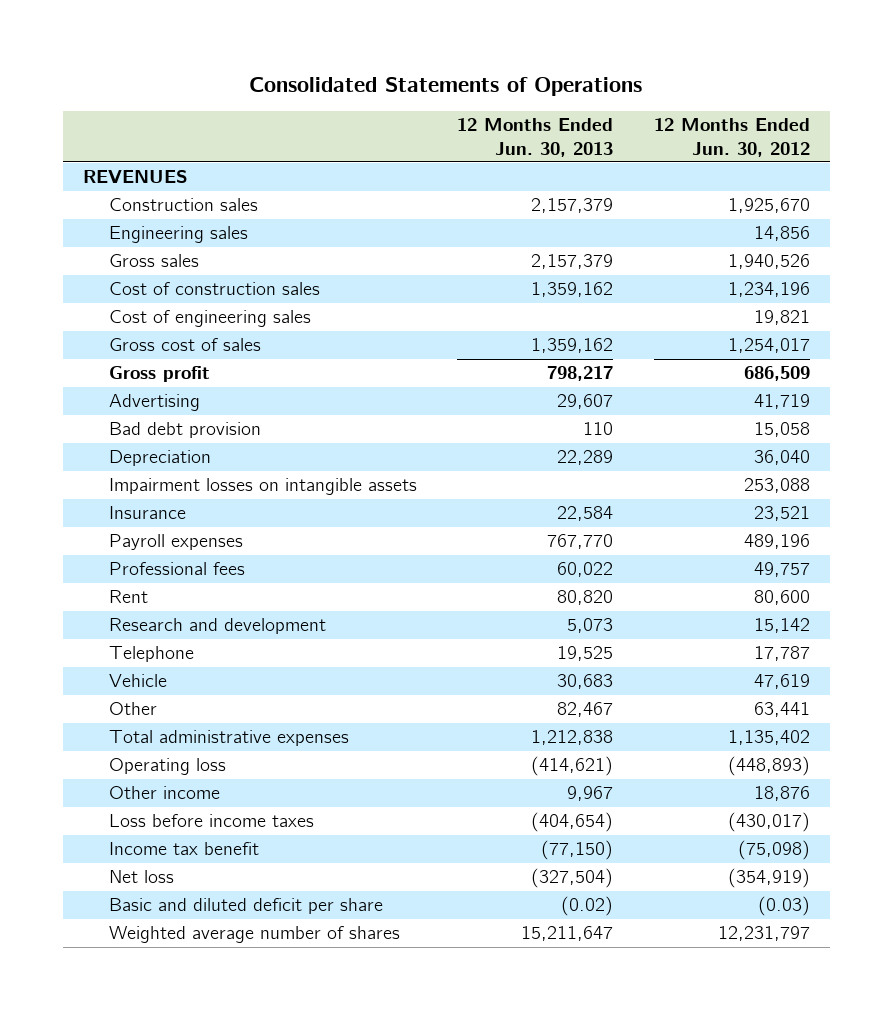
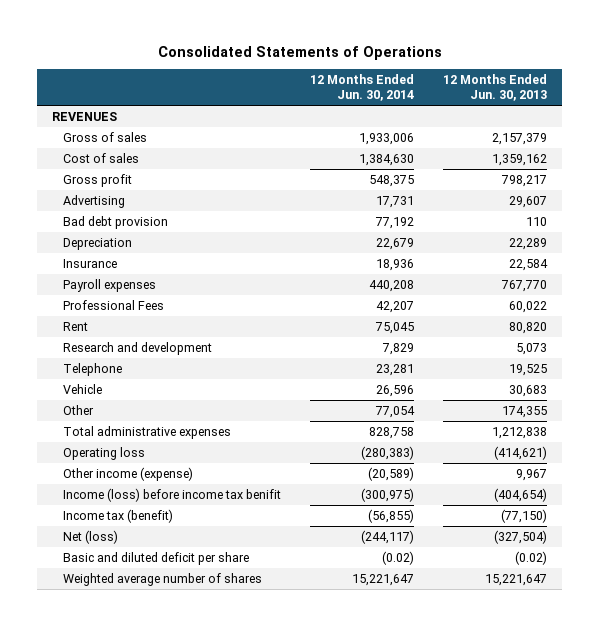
- | 12 Months Ended Jun. 30, 2013 | 12 Months Ended Jun. 30, 2012
+ | 12 Months Ended Jun. 30, 2014 | 12 Months Ended Jun. 30, 2013
- Construction sales | 2,157,379 | 1,925,670
- Engineering sales | | 14,856
- Gross sales | 2,157,379 | 1,940,526
- Cost of construction sales | 1,359,162 | 1,234,196
- Cost of engineering sales | | 19,821
- Gross cost of sales | 1,359,162 | 1,254,017
+ Gross of sales | 1,933,006 | 2,157,379
+ Cost of sales | 1,384,630 | 1,359,162
- Impairment losses on intangible assets | | 253,088
- Professional fees | 60,022 | 49,757
+ Professional Fees | 42,207 | 60,022
- Other | 82,467 | 63,441
+ Other | 77,054 | 174,355
- Other income | 9,967 | 18,876
- Loss before income taxes | (404,654) | (430,017)
- Income tax benefit | (77,150) | (75,098)
- Net loss | (327,504) | (354,919)
+ Other income (expense) | (20,589) | 9,967
+ Income (loss) before income tax benifit | (300,975) | (404,654)
+ Income tax (benefit) | (56,855) | (77,150)
+ Net (loss) | (244,117) | (327,504)
- Weighted average number of shares | 15,211,647 | 12,231,797
+ Weighted average number of shares | 15,221,647 | 15,221,647

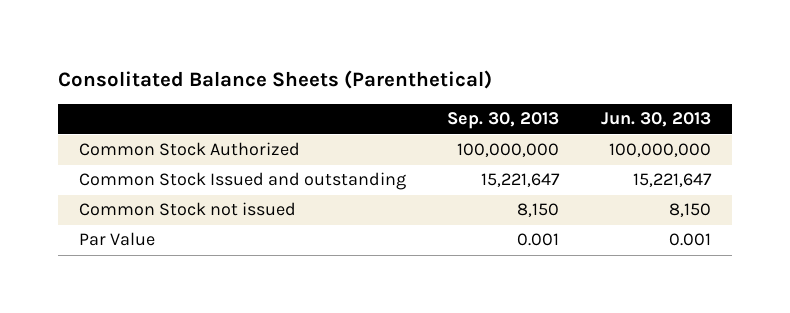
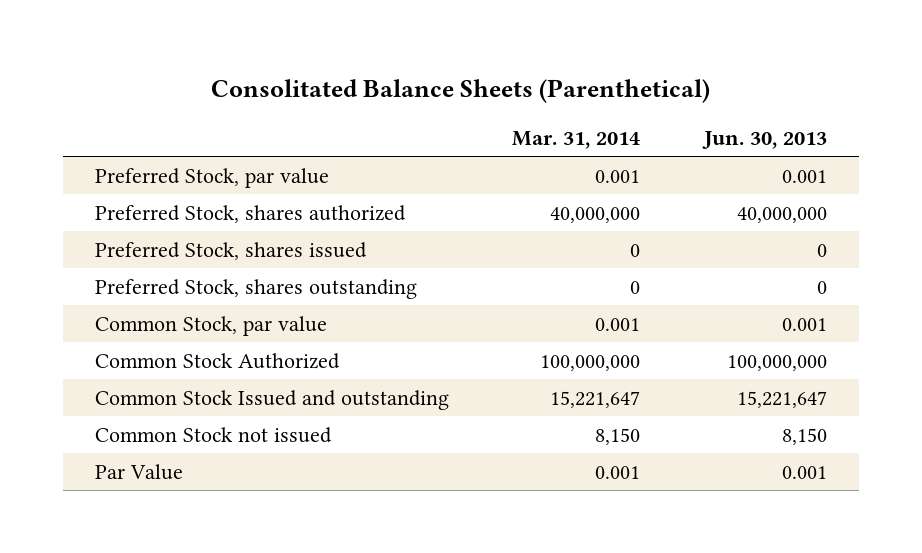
- | Sep. 30, 2013 | Jun. 30, 2013
+ | Mar. 31, 2014 | Jun. 30, 2013
+ Preferred Stock, par value | 0.001 | 0.001
+ Preferred Stock, shares authorized | 40,000,000 | 40,000,000
+ Preferred Stock, shares issued | 0 | 0
+ Preferred Stock, shares outstanding | 0 | 0
+ Common Stock, par value | 0.001 | 0.001

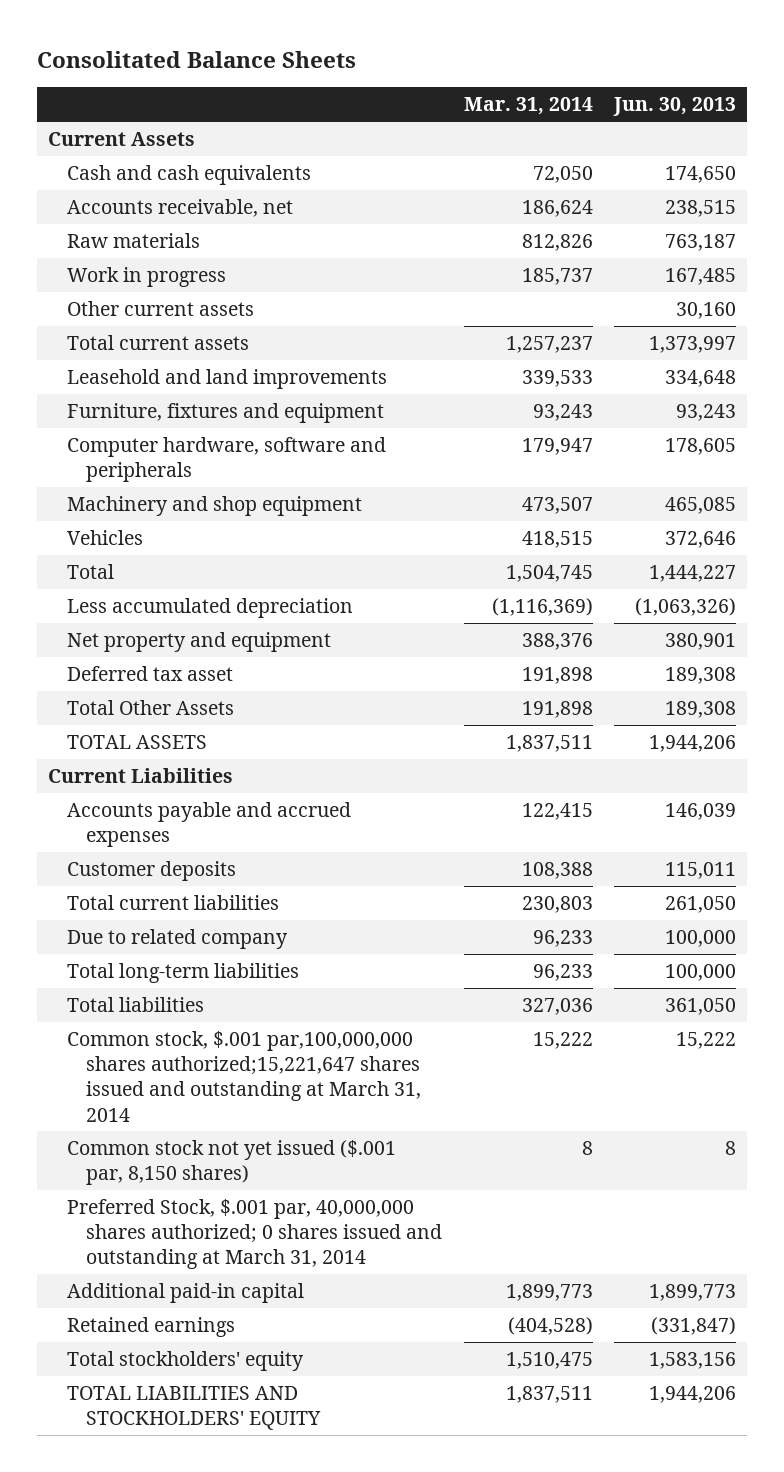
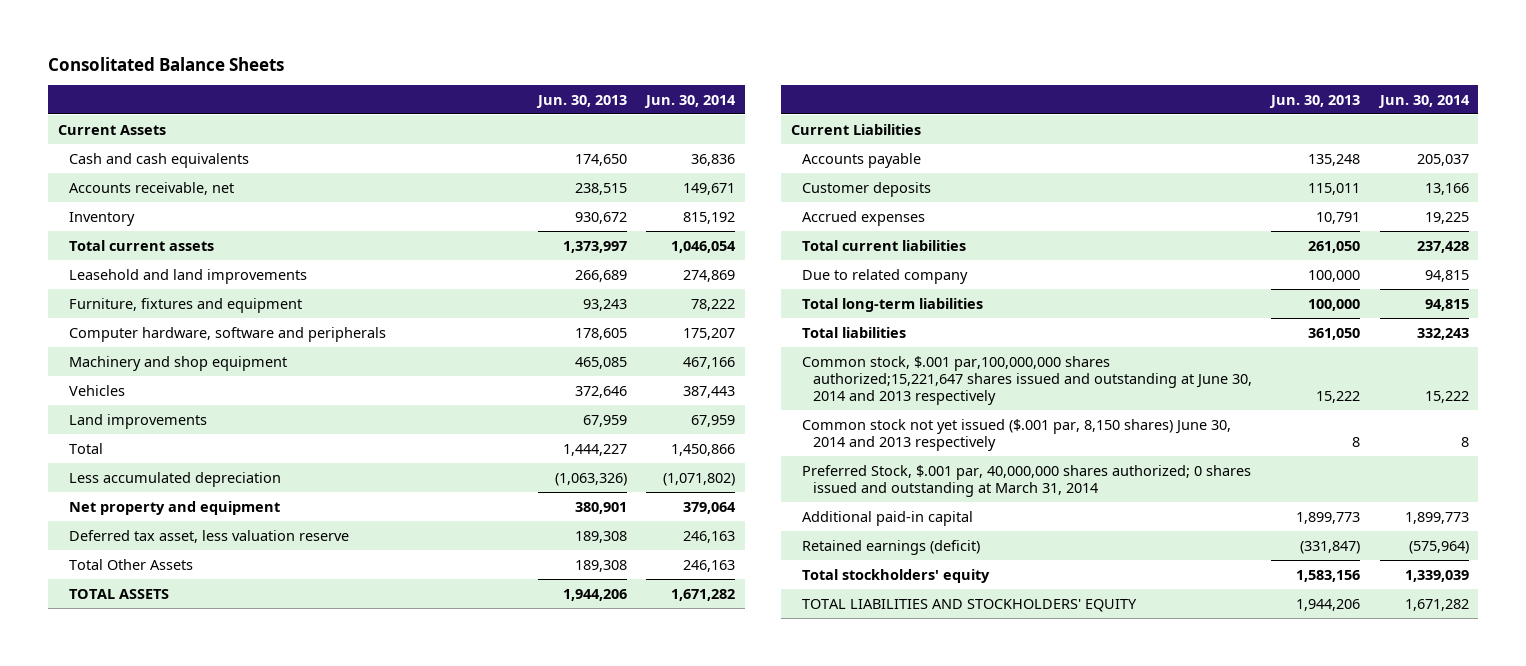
- | Mar. 31, 2014 | Jun. 30, 2013
+ | Jun. 30, 2013 | Jun. 30, 2014
- Raw materials | 812,826 | 763,187
- Work in progress | 185,737 | 167,485
- Other current assets | | 30,160
+ Inventory | 930,672 | 815,192
- Leasehold and land improvements | 339,533 | 334,648
+ Leasehold and land improvements | 266,689 | 274,869
+ Land improvements | 67,959 | 67,959
- Deferred tax asset | 191,898 | 189,308
+ Deferred tax asset, less valuation reserve | 189,308 | 246,163
- Accounts payable and accrued expenses | 122,415 | 146,039
+ Accounts payable | 135,248 | 205,037
+ Accrued expenses | 10,791 | 19,225
- Common stock, $.001 par,100,000,000 shares authorized;15,221,647 shares issued and outstanding at March 31, 2014 | 15,222 | 15,222
- Common stock not yet issued ($.001 par, 8,150 shares) | 8 | 8
+ Common stock, $.001 par,100,000,000 shares authorized;15,221,647 shares issued and outstanding at June 30, 2014 and 2013 respectively | 15,222 | 15,222
+ Common stock not yet issued ($.001 par, 8,150 shares) June 30, 2014 and 2013 respectively | 8 | 8
- Retained earnings | (404,528) | (331,847)
+ Retained earnings (deficit) | (331,847) | (575,964)

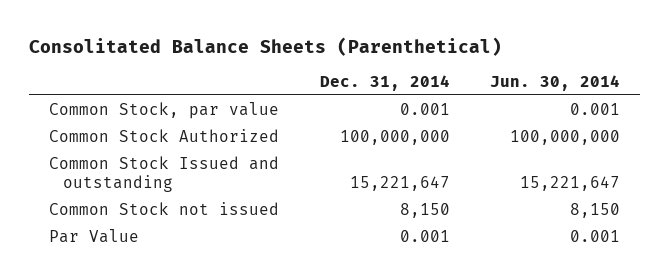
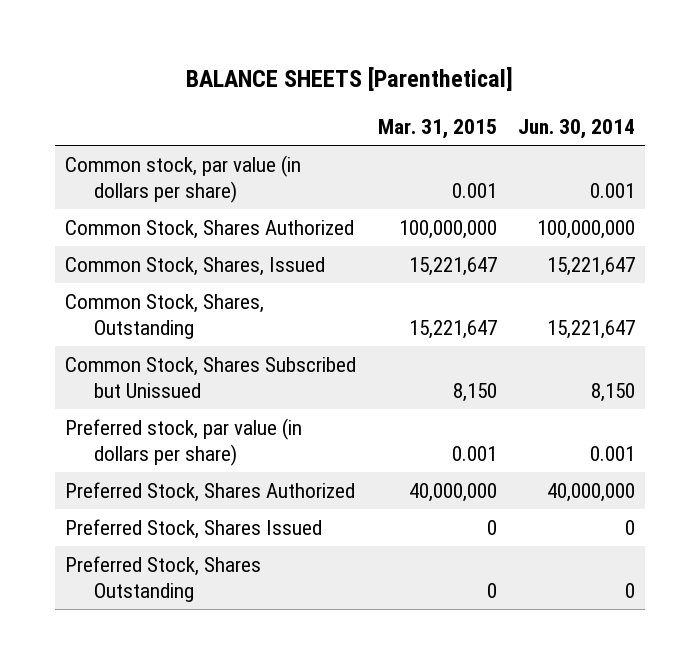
- Consolitated Balance Sheets (Parenthetical)
+ BALANCE SHEETS [Parenthetical]
- | Dec. 31, 2014 | Jun. 30, 2014
+ | Mar. 31, 2015 | Jun. 30, 2014
- Common Stock, par value | 0.001 | 0.001
- Common Stock Authorized | 100,000,000 | 100,000,000
- Common Stock Issued and outstanding | 15,221,647 | 15,221,647
- Common Stock not issued | 8,150 | 8,150
- Par Value | 0.001 | 0.001
+ Common stock, par value (in dollars per share) | 0.001 | 0.001
+ Common Stock, Shares Authorized | 100,000,000 | 100,000,000
+ Common Stock, Shares, Issued | 15,221,647 | 15,221,647
+ Common Stock, Shares, Outstanding | 15,221,647 | 15,221,647
+ Common Stock, Shares Subscribed but Unissued | 8,150 | 8,150
+ Preferred stock, par value (in dollars per share) | 0.001 | 0.001
+ Preferred Stock, Shares Authorized | 40,000,000 | 40,000,000
+ Preferred Stock, Shares Issued | 0 | 0
+ Preferred Stock, Shares Outstanding | 0 | 0

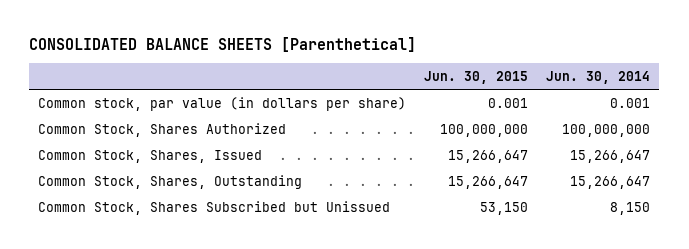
- BALANCE SHEETS [Parenthetical]
+ CONSOLIDATED BALANCE SHEETS [Parenthetical]
- | Mar. 31, 2015 | Jun. 30, 2014
+ | Jun. 30, 2015 | Jun. 30, 2014
- Common Stock, Shares, Issued | 15,221,647 | 15,221,647
- Common Stock, Shares, Outstanding | 15,221,647 | 15,221,647
+ Common Stock, Shares, Issued | 15,266,647 | 15,266,647
+ Common Stock, Shares, Outstanding | 15,266,647 | 15,266,647
- Preferred stock, par value (in dollars per share) | 0.001 | 0.001
- Preferred Stock, Shares Authorized | 40,000,000 | 40,000,000
- Preferred Stock, Shares Issued | 0 | 0
- Preferred Stock, Shares Outstanding | 0 | 0

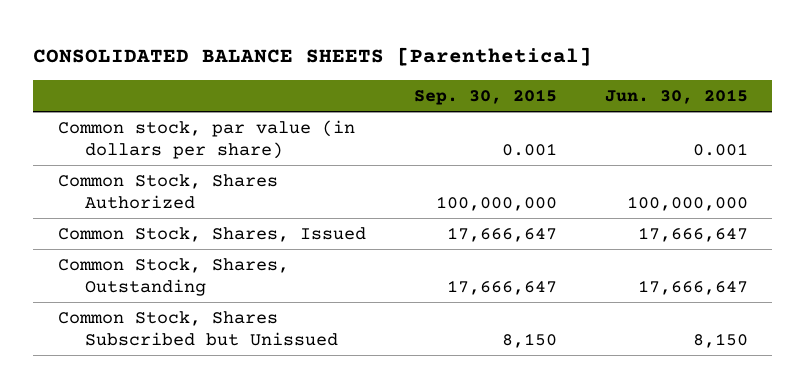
- | Jun. 30, 2015 | Jun. 30, 2014
+ | Sep. 30, 2015 | Jun. 30, 2015
- Common Stock, Shares, Issued | 15,266,647 | 15,266,647
- Common Stock, Shares, Outstanding | 15,266,647 | 15,266,647
- Common Stock, Shares Subscribed but Unissued | 53,150 | 8,150
+ Common Stock, Shares, Issued | 17,666,647 | 17,666,647
+ Common Stock, Shares, Outstanding | 17,666,647 | 17,666,647
+ Common Stock, Shares Subscribed but Unissued | 8,150 | 8,150

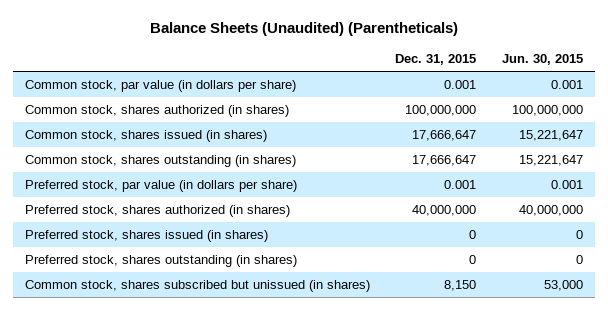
- CONSOLIDATED BALANCE SHEETS [Parenthetical]
+ Balance Sheets (Unaudited) (Parentheticals)
- | Sep. 30, 2015 | Jun. 30, 2015
+ | Dec. 31, 2015 | Jun. 30, 2015
- Common Stock, Shares Authorized | 100,000,000 | 100,000,000
- Common Stock, Shares, Issued | 17,666,647 | 17,666,647
- Common Stock, Shares, Outstanding | 17,666,647 | 17,666,647
- Common Stock, Shares Subscribed but Unissued | 8,150 | 8,150
+ Common stock, shares authorized (in shares) | 100,000,000 | 100,000,000
+ Common stock, shares issued (in shares) | 17,666,647 | 15,221,647
+ Common stock, shares outstanding (in shares) | 17,666,647 | 15,221,647
+ Preferred stock, par value (in dollars per share) | 0.001 | 0.001
+ Preferred stock, shares authorized (in shares) | 40,000,000 | 40,000,000
+ Preferred stock, shares issued (in shares) | 0 | 0
+ Preferred stock, shares outstanding (in shares) | 0 | 0
+ Common stock, shares subscribed but unissued (in shares) | 8,150 | 53,000

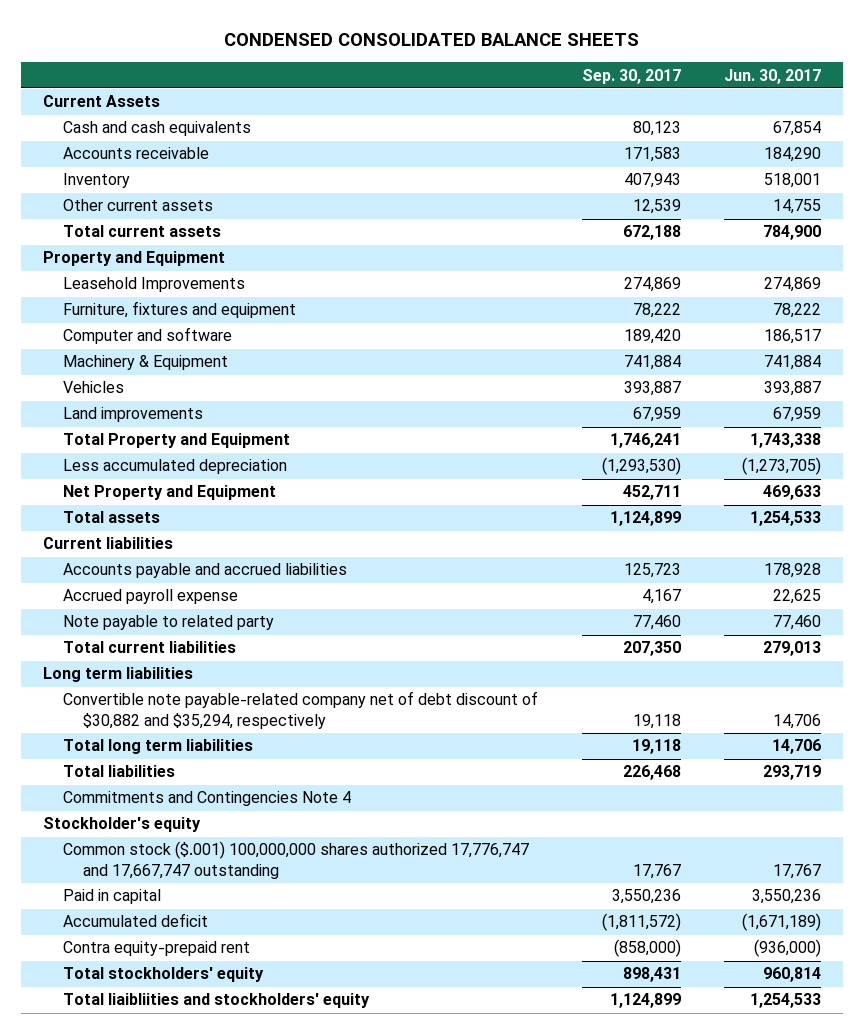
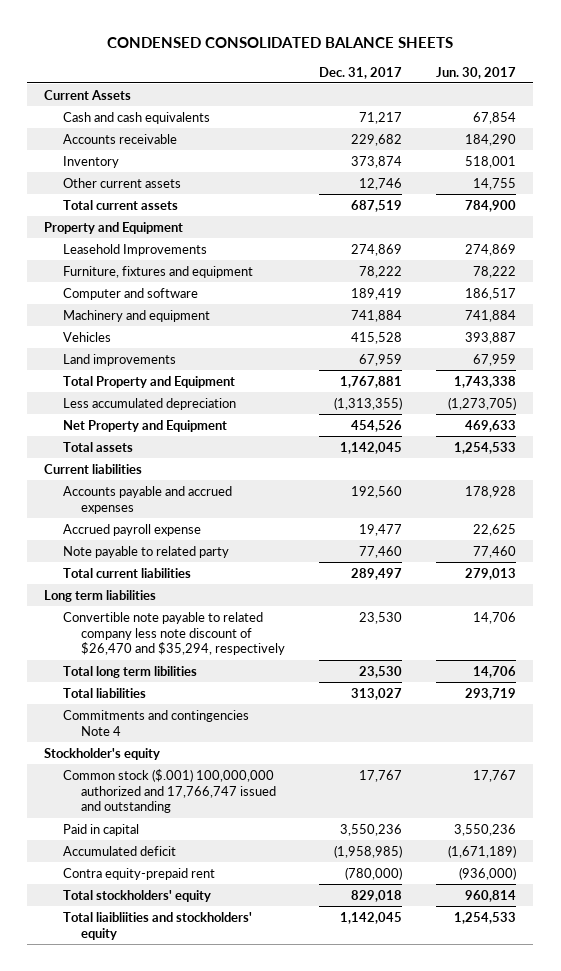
- | Sep. 30, 2017 | Jun. 30, 2017
+ | Dec. 31, 2017 | Jun. 30, 2017
- Machinery & Equipment | 741,884 | 741,884
+ Machinery and equipment | 741,884 | 741,884
- Accounts payable and accrued liabilities | 125,723 | 178,928
+ Accounts payable and accrued expenses | 192,560 | 178,928
- Convertible note payable-related company net of debt discount of $30,882 and $35,294, respectively | 19,118 | 14,706
- Total long term liabilities | 19,118 | 14,706
+ Convertible note payable to related company less note discount of $26,470 and $35,294, respectively | 23,530 | 14,706
+ Total long term libilities | 23,530 | 14,706
- Commitments and Contingencies Note 4
+ Commitments and contingencies Note 4
- Common stock ($.001) 100,000,000 shares authorized 17,776,747 and 17,667,747 outstanding | 17,767 | 17,767
+ Common stock ($.001) 100,000,000 authorized and 17,766,747 issued and outstanding | 17,767 | 17,767

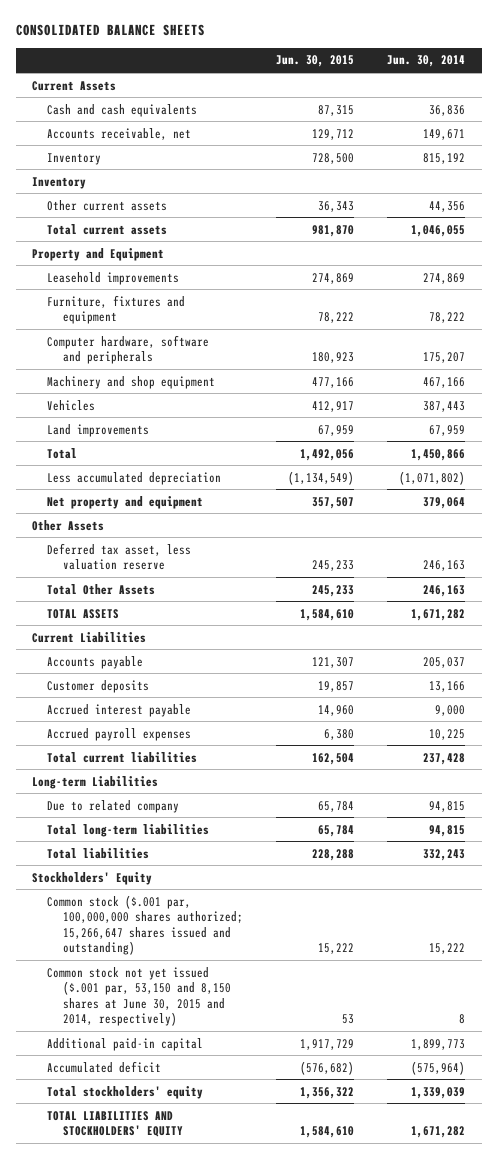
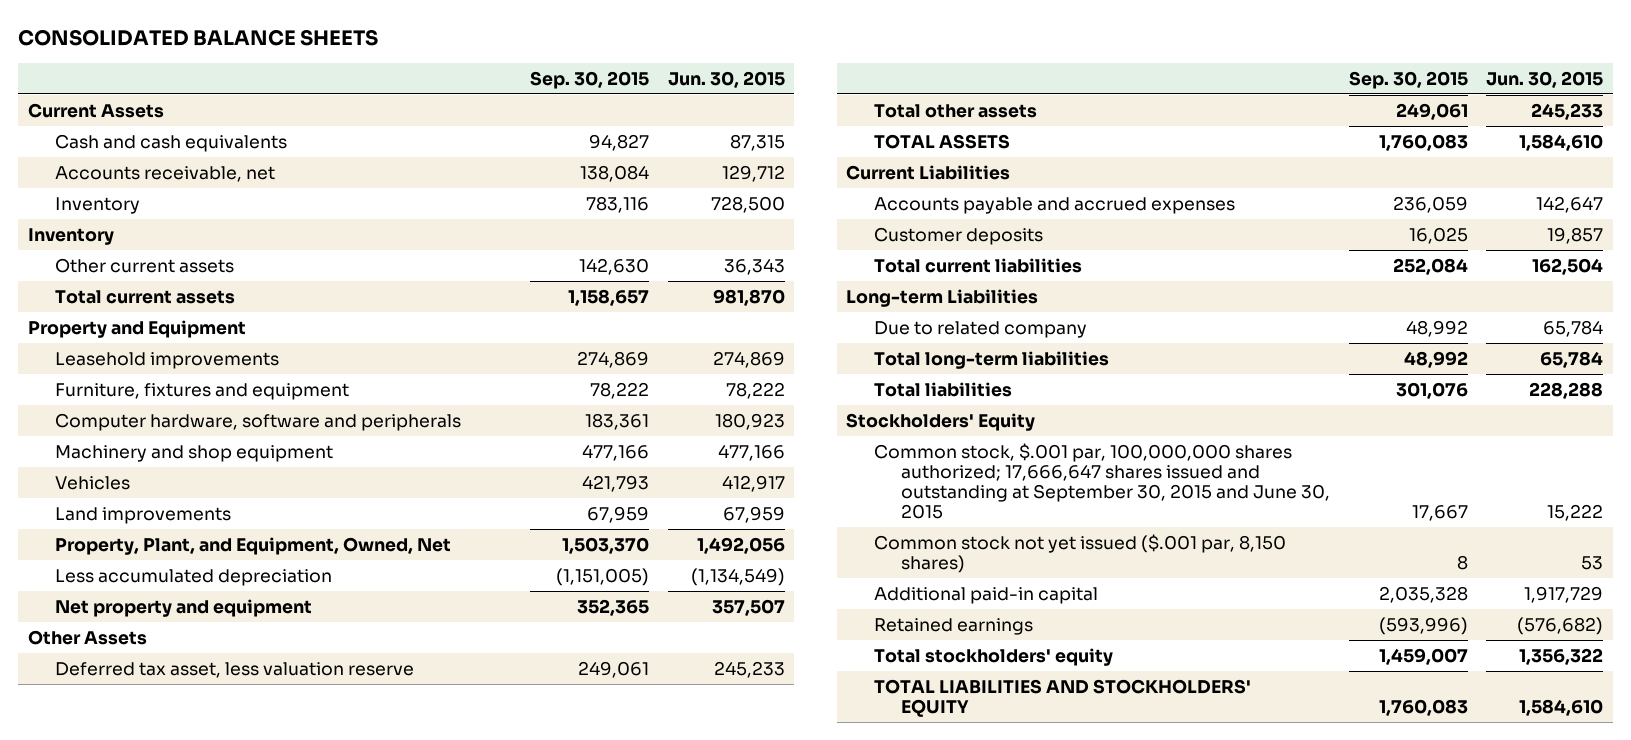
- | Jun. 30, 2015 | Jun. 30, 2014
+ | Sep. 30, 2015 | Jun. 30, 2015
- Total | 1,492,056 | 1,450,866
+ Property, Plant, and Equipment, Owned, Net | 1,503,370 | 1,492,056
- Total Other Assets | 245,233 | 246,163
+ Total other assets | 249,061 | 245,233
- Accounts payable | 121,307 | 205,037
+ Accounts payable and accrued expenses | 236,059 | 142,647
- Accrued interest payable | 14,960 | 9,000
- Accrued payroll expenses | 6,380 | 10,225
- Common stock ($.001 par, 100,000,000 shares authorized; 15,266,647 shares issued and outstanding) | 15,222 | 15,222
- Common stock not yet issued ($.001 par, 53,150 and 8,150 shares at June 30, 2015 and 2014, respectively) | 53 | 8
+ Common stock, $.001 par, 100,000,000 shares authorized; 17,666,647 shares issued and outstanding at September 30, 2015 and June 30, 2015 | 17,667 | 15,222
+ Common stock not yet issued ($.001 par, 8,150 shares) | 8 | 53
- Accumulated deficit | (576,682) | (575,964)
+ Retained earnings | (593,996) | (576,682)

